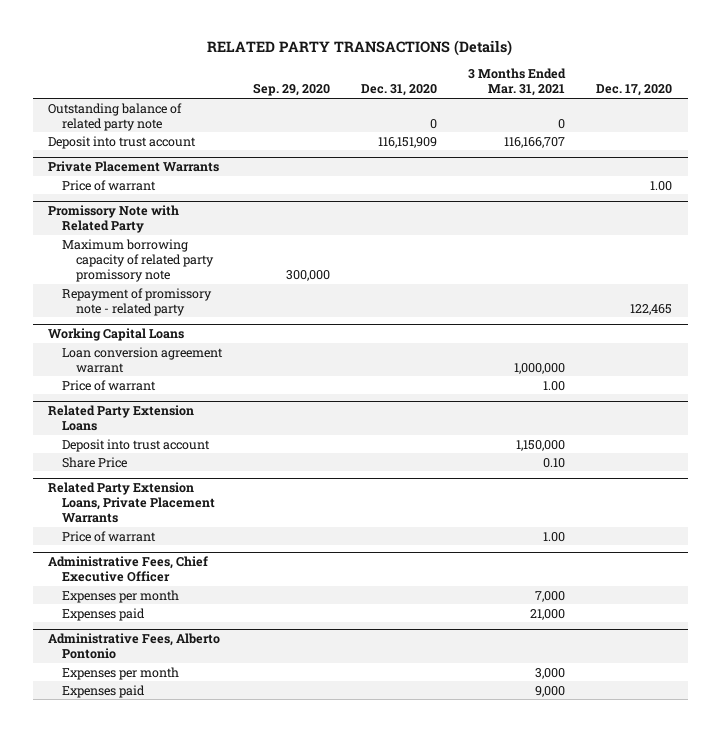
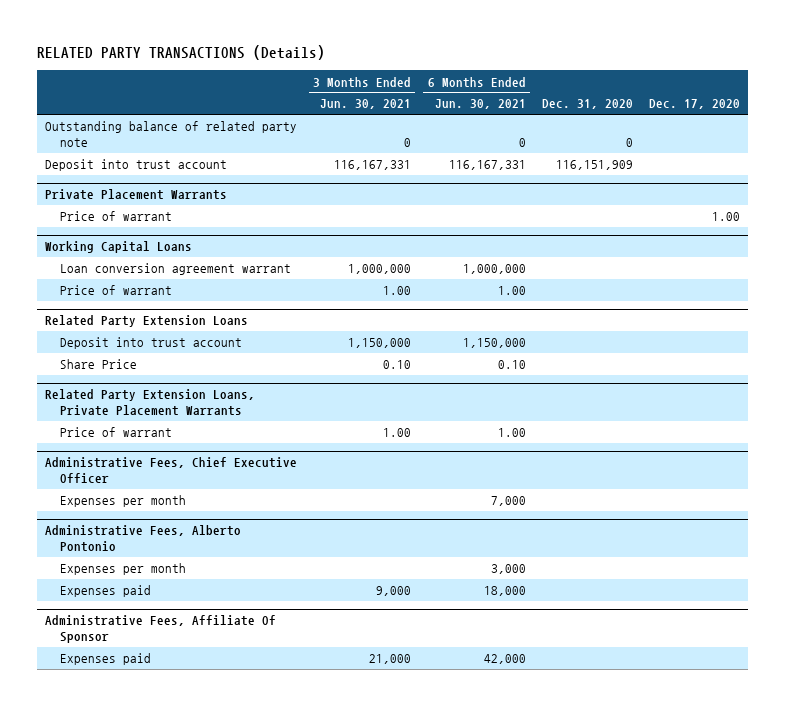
- | Sep. 29, 2020 | Dec. 31, 2020 | 3 Months Ended Mar. 31, 2021 | Dec. 17, 2020
+ | 3 Months Ended Jun. 30, 2021 | 6 Months Ended Jun. 30, 2021 | Dec. 31, 2020 | Dec. 17, 2020
- Promissory Note with Related Party
- Maximum borrowing capacity of related party promissory note | 300,000 | | |
- Repayment of promissory note - related party | | | | 122,465
@ Administrative Fees, Chief Executive Officer
- Expenses paid | | | 21,000 |
+ Administrative Fees, Affiliate Of Sponsor
+ Expenses paid | 21,000 | 42,000 | |

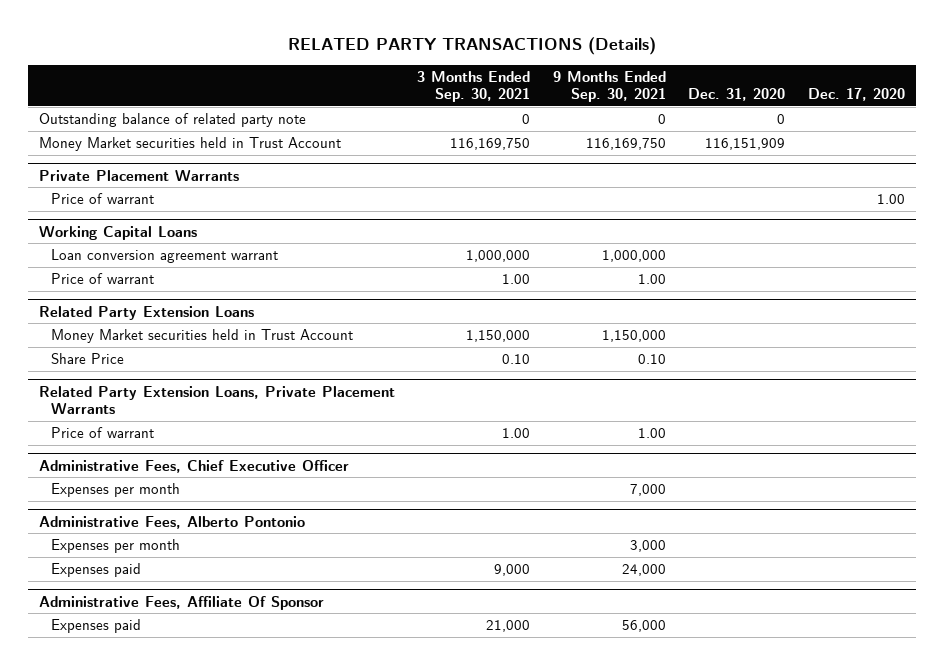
- | 3 Months Ended Jun. 30, 2021 | 6 Months Ended Jun. 30, 2021 | Dec. 31, 2020 | Dec. 17, 2020
+ | 3 Months Ended Sep. 30, 2021 | 9 Months Ended Sep. 30, 2021 | Dec. 31, 2020 | Dec. 17, 2020
- Deposit into trust account | 116,167,331 | 116,167,331 | 116,151,909 |
+ Money Market securities held in Trust Account | 116,169,750 | 116,169,750 | 116,151,909 |
@ Related Party Extension Loans
- Deposit into trust account | 1,150,000 | 1,150,000 | |
+ Money Market securities held in Trust Account | 1,150,000 | 1,150,000 | |

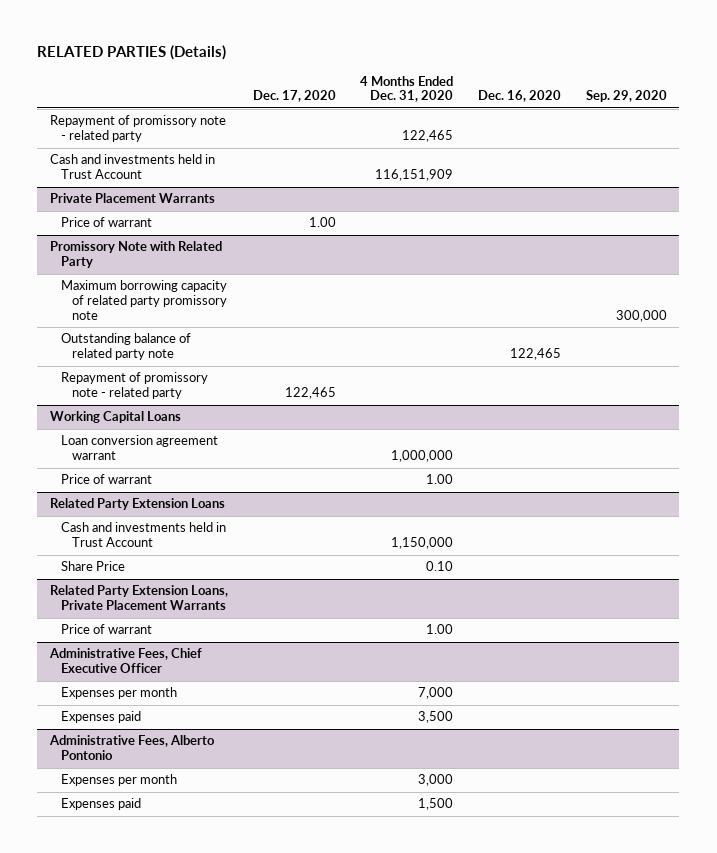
- RELATED PARTY TRANSACTIONS (Details)
+ RELATED PARTIES (Details)
- | 3 Months Ended Sep. 30, 2021 | 9 Months Ended Sep. 30, 2021 | Dec. 31, 2020 | Dec. 17, 2020
+ | Dec. 17, 2020 | 4 Months Ended Dec. 31, 2020 | Dec. 16, 2020 | Sep. 29, 2020
- Outstanding balance of related party note | 0 | 0 | 0 |
- Money Market securities held in Trust Account | 116,169,750 | 116,169,750 | 116,151,909 |
+ Repayment of promissory note - related party | | 122,465 | |
+ Cash and investments held in Trust Account | | 116,151,909 | |
+ Promissory Note with Related Party
+ Maximum borrowing capacity of related party promissory note | | | | 300,000
+ Outstanding balance of related party note | | | 122,465 |
+ Repayment of promissory note - related party | 122,465 | | |
@ Related Party Extension Loans
- Money Market securities held in Trust Account | 1,150,000 | 1,150,000 | |
+ Cash and investments held in Trust Account | | 1,150,000 | |
@ Administrative Fees, Chief Executive Officer
+ Expenses paid | | 3,500 | |
- Administrative Fees, Affiliate Of Sponsor
- Expenses paid | 21,000 | 56,000 | |

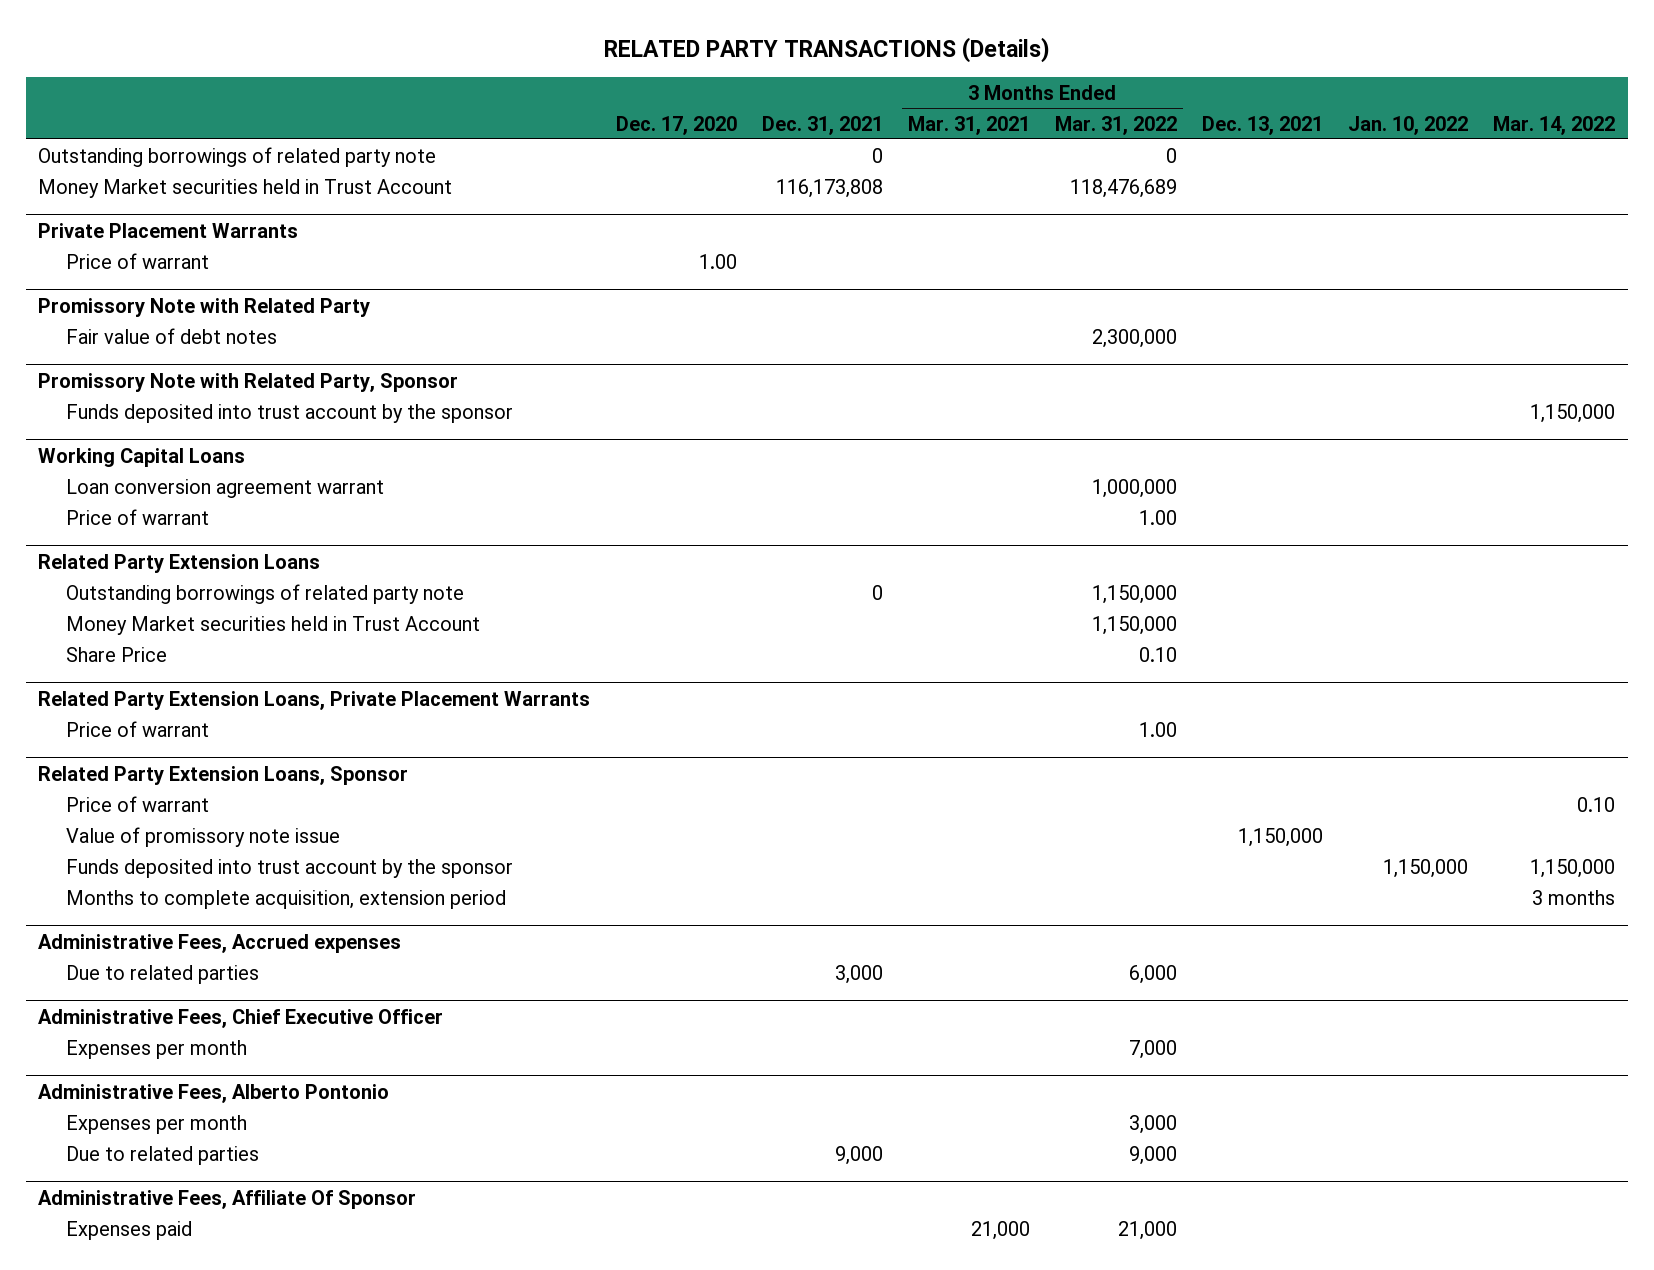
- RELATED PARTIES (Details)
+ RELATED PARTY TRANSACTIONS (Details)
- | Dec. 17, 2020 | 4 Months Ended Dec. 31, 2020 | Dec. 16, 2020 | Sep. 29, 2020
+ | Dec. 17, 2020 | Dec. 31, 2021 | 3 Months Ended Mar. 31, 2021 | 3 Months Ended Mar. 31, 2022 | Dec. 13, 2021 | Jan. 10, 2022 | Mar. 14, 2022
- Repayment of promissory note - related party | | 122,465 | |
- Cash and investments held in Trust Account | | 116,151,909 | |
+ Outstanding borrowings of related party note | | 0 | | 0 | | |
+ Money Market securities held in Trust Account | | 116,173,808 | | 118,476,689 | | |
@ Promissory Note with Related Party
- Maximum borrowing capacity of related party promissory note | | | | 300,000
- Outstanding balance of related party note | | | 122,465 |
- Repayment of promissory note - related party | 122,465 | | |
+ Fair value of debt notes | | | | 2,300,000 | | |
+ Promissory Note with Related Party, Sponsor
+ Funds deposited into trust account by the sponsor | | | | | | | 1,150,000
@ Related Party Extension Loans
- Cash and investments held in Trust Account | | 1,150,000 | |
+ Outstanding borrowings of related party note | | 0 | | 1,150,000 | | |
+ Money Market securities held in Trust Account | | | | 1,150,000 | | |
+ Related Party Extension Loans, Sponsor
+ Price of warrant | | | | | | | 0.10
+ Value of promissory note issue | | | | | 1,150,000 | |
+ Funds deposited into trust account by the sponsor | | | | | | 1,150,000 | 1,150,000
+ Months to complete acquisition, extension period | | | | | | | 3 months
+ Administrative Fees, Accrued expenses
+ Due to related parties | | 3,000 | | 6,000 | | |
@ Administrative Fees, Chief Executive Officer
- Expenses paid | | 3,500 | |
@ Administrative Fees, Alberto Pontonio
- Expenses paid | | 1,500 | |
+ Due to related parties | | 9,000 | | 9,000 | | |
+ Administrative Fees, Affiliate Of Sponsor
+ Expenses paid | | | 21,000 | 21,000 | | |

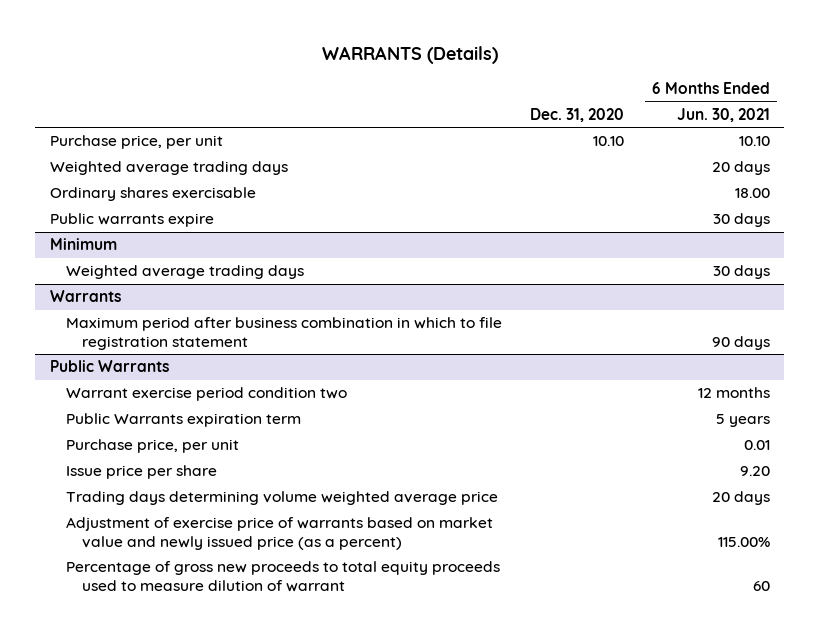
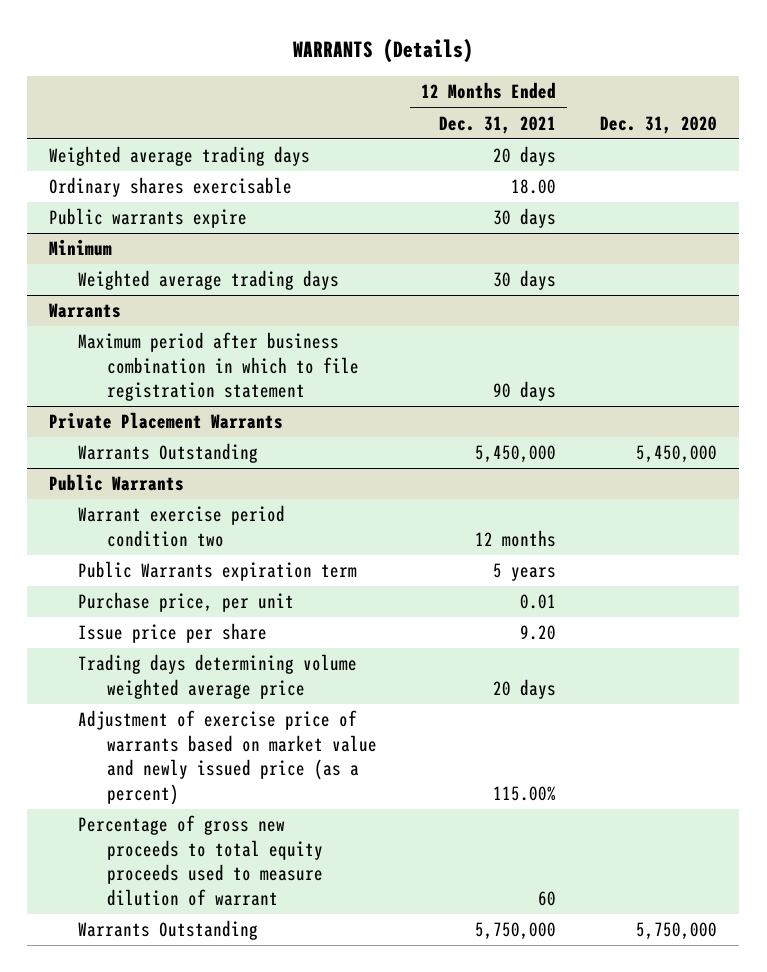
- | Dec. 31, 2020 | 6 Months Ended Jun. 30, 2021
+ | 12 Months Ended Dec. 31, 2021 | Dec. 31, 2020
- Purchase price, per unit | 10.10 | 10.10
+ Private Placement Warrants
+ Warrants Outstanding | 5,450,000 | 5,450,000
@ Public Warrants
+ Warrants Outstanding | 5,750,000 | 5,750,000

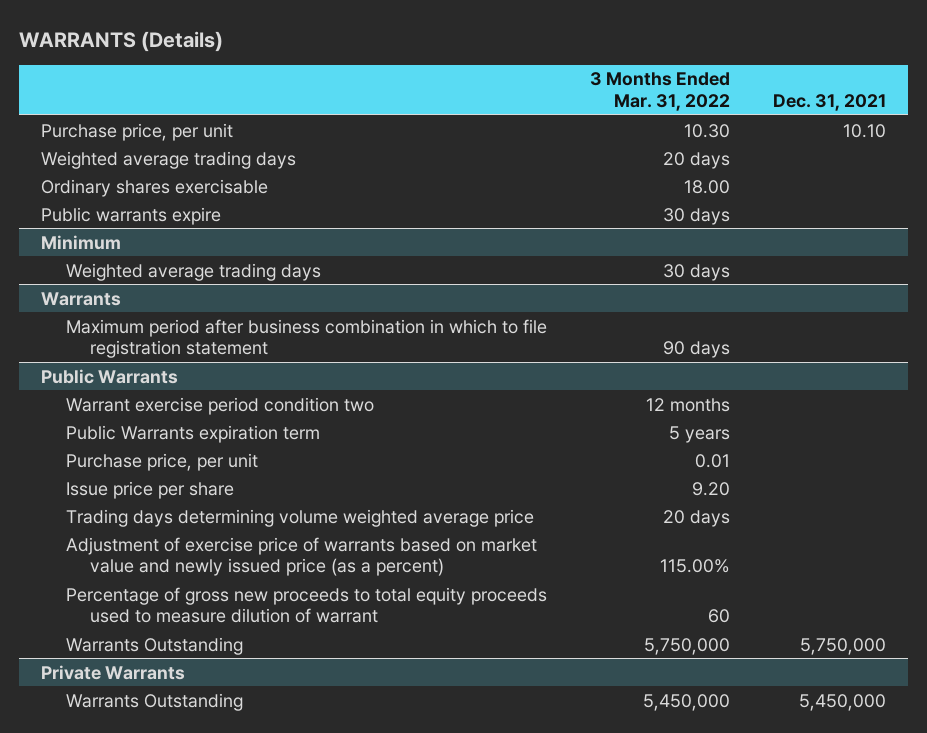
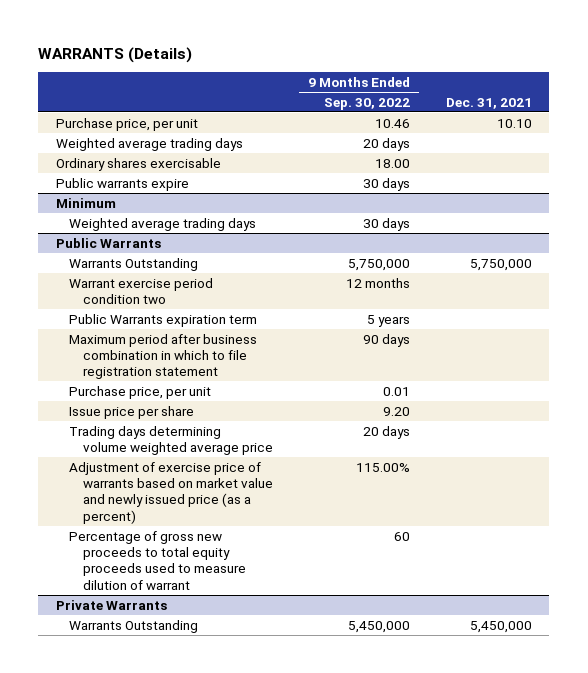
- | 3 Months Ended Mar. 31, 2022 | Dec. 31, 2021
+ | 9 Months Ended Sep. 30, 2022 | Dec. 31, 2021
- Warrants
- Maximum period after business combination in which to file registration statement | 90 days |
@ Public Warrants
moved up: Warrants Outstanding | 5,750,000 | 5,750,000
+ Maximum period after business combination in which to file registration statement | 90 days |

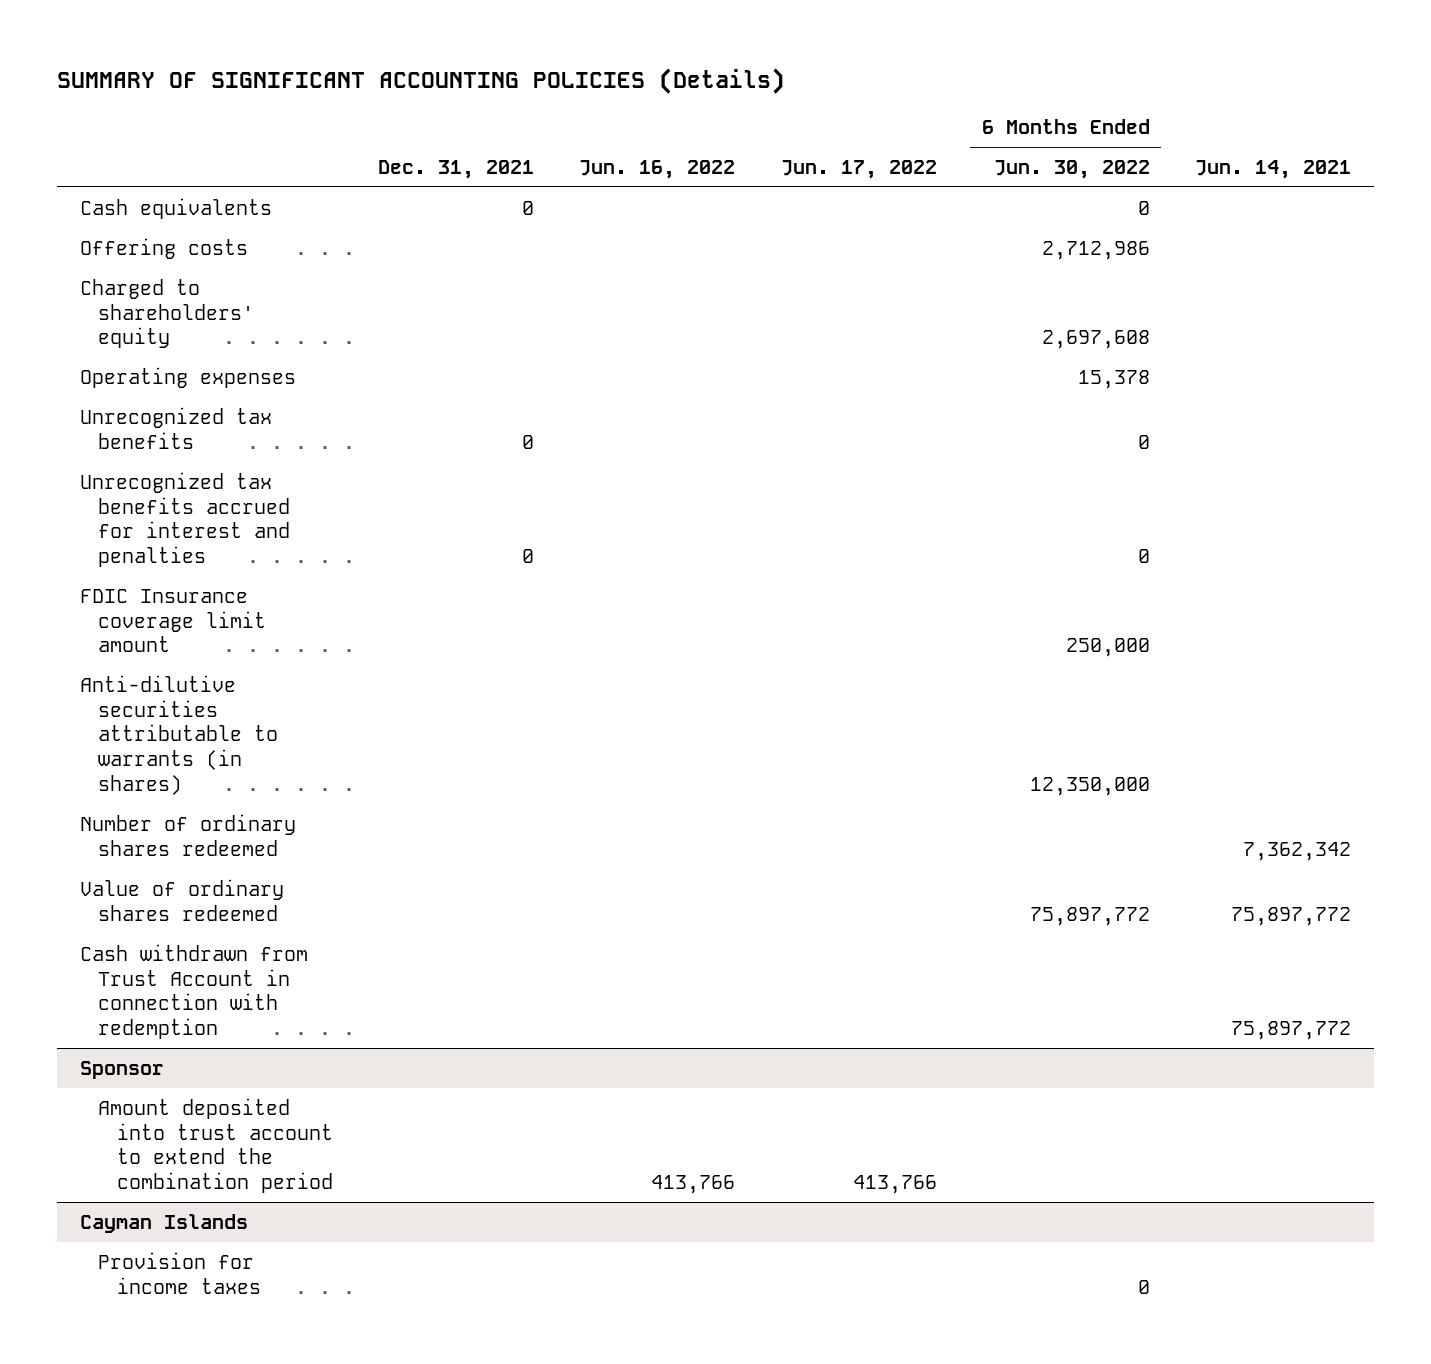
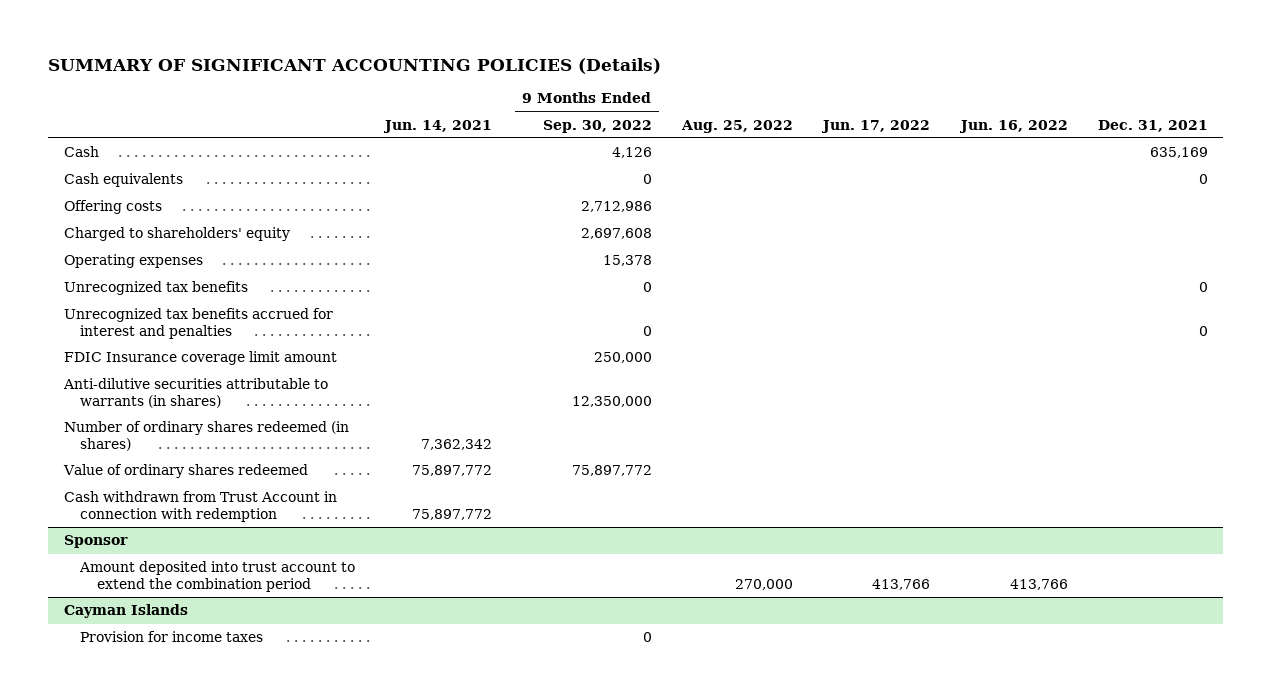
- | Dec. 31, 2021 | Jun. 16, 2022 | Jun. 17, 2022 | 6 Months Ended Jun. 30, 2022 | Jun. 14, 2021
+ | Jun. 14, 2021 | 9 Months Ended Sep. 30, 2022 | Aug. 25, 2022 | Jun. 17, 2022 | Jun. 16, 2022 | Dec. 31, 2021
+ Cash | | 4,126 | | | | 635,169
- Number of ordinary shares redeemed | | | | | 7,362,342
+ Number of ordinary shares redeemed (in shares) | 7,362,342 | | | | |

